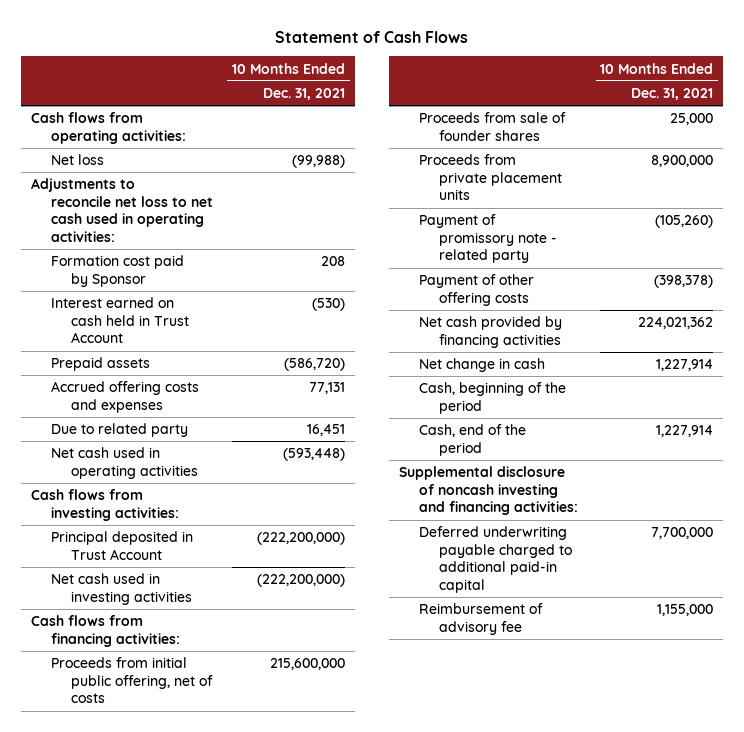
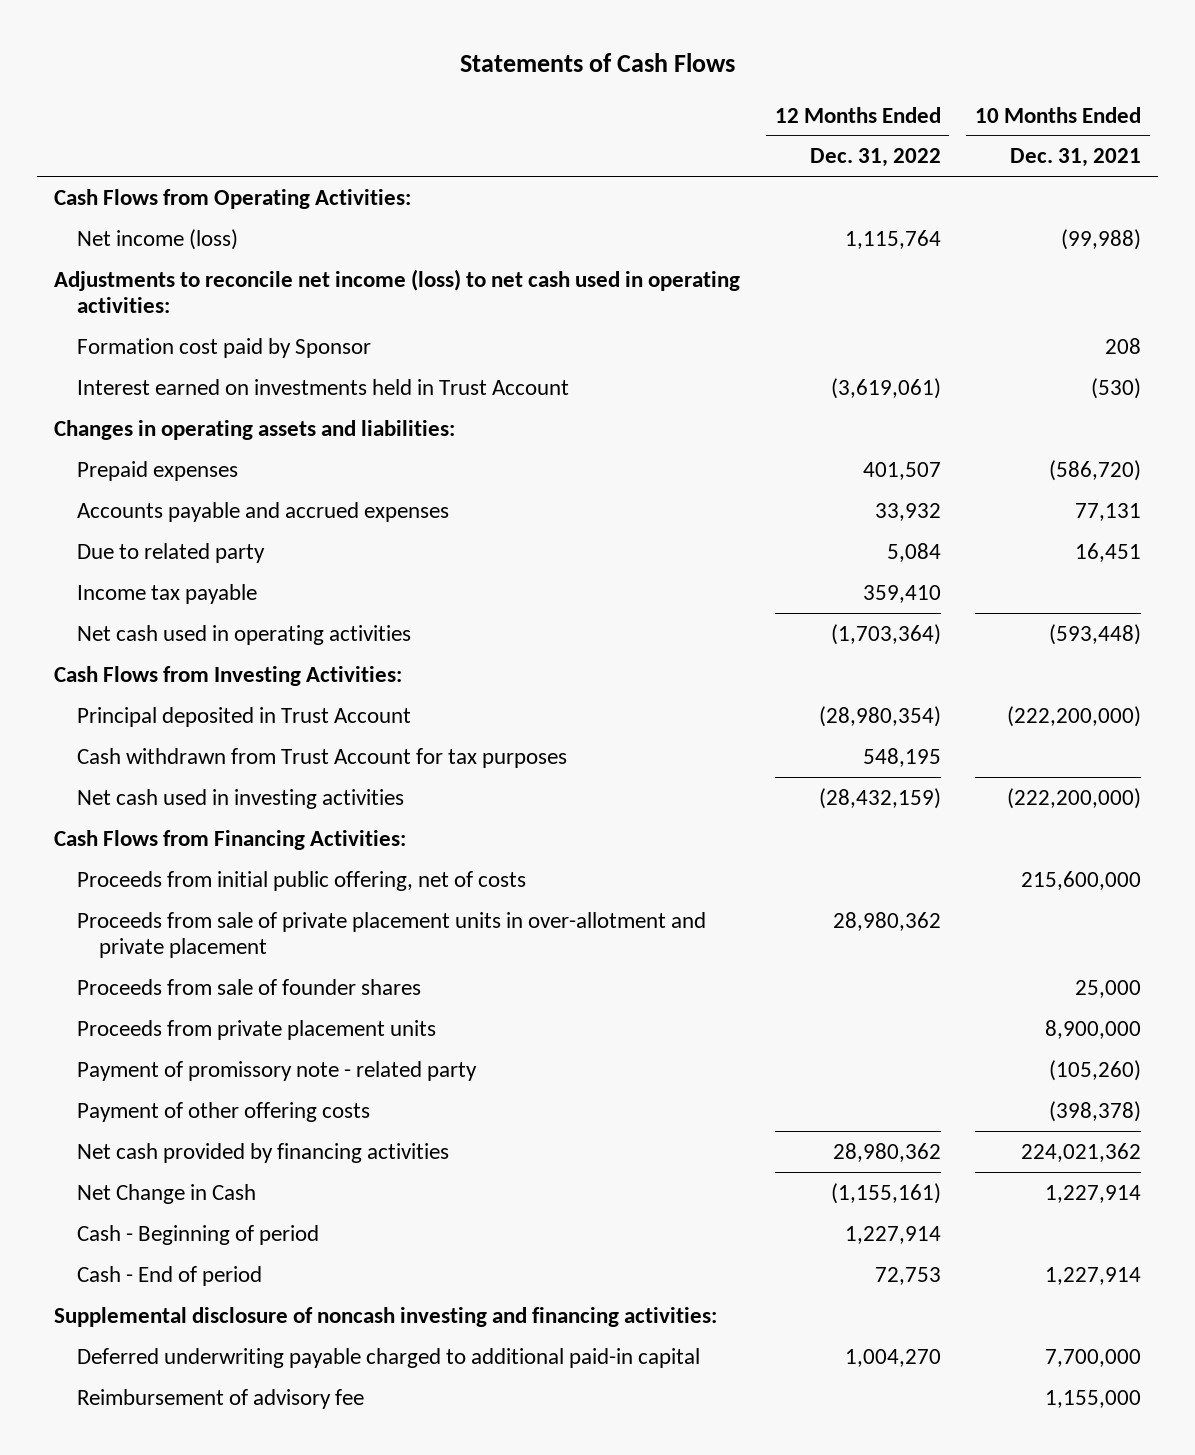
- Statement of Cash Flows
+ Statements of Cash Flows
- | 10 Months Ended Dec. 31, 2021
+ | 12 Months Ended Dec. 31, 2022 | 10 Months Ended Dec. 31, 2021
- Cash flows from operating activities:
- Net loss | (99,988)
- Adjustments to reconcile net loss to net cash used in operating activities:
+ Cash Flows from Operating Activities:
+ Net income (loss) | 1,115,764 | (99,988)
+ Adjustments to reconcile net income (loss) to net cash used in operating activities:
- Interest earned on cash held in Trust Account | (530)
- Prepaid assets | (586,720)
- Accrued offering costs and expenses | 77,131
+ Interest earned on investments held in Trust Account | (3,619,061) | (530)
+ Changes in operating assets and liabilities:
+ Prepaid expenses | 401,507 | (586,720)
+ Accounts payable and accrued expenses | 33,932 | 77,131
+ Income tax payable | 359,410 |
- Cash flows from investing activities:
+ Cash Flows from Investing Activities:
+ Cash withdrawn from Trust Account for tax purposes | 548,195 |
- Cash flows from financing activities:
+ Cash Flows from Financing Activities:
+ Proceeds from sale of private placement units in over-allotment and private placement | 28,980,362 |
- Net change in cash | 1,227,914
- Cash, beginning of the period
- Cash, end of the period | 1,227,914
+ Net Change in Cash | (1,155,161) | 1,227,914
+ Cash - Beginning of period | 1,227,914 |
+ Cash - End of period | 72,753 | 1,227,914

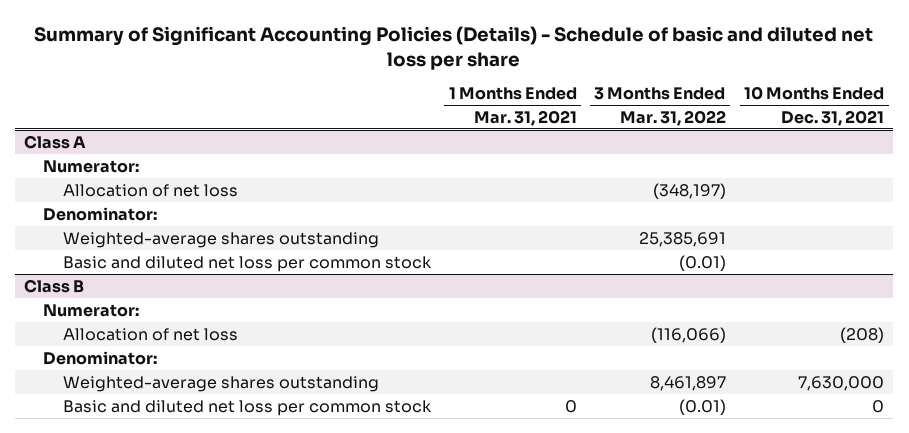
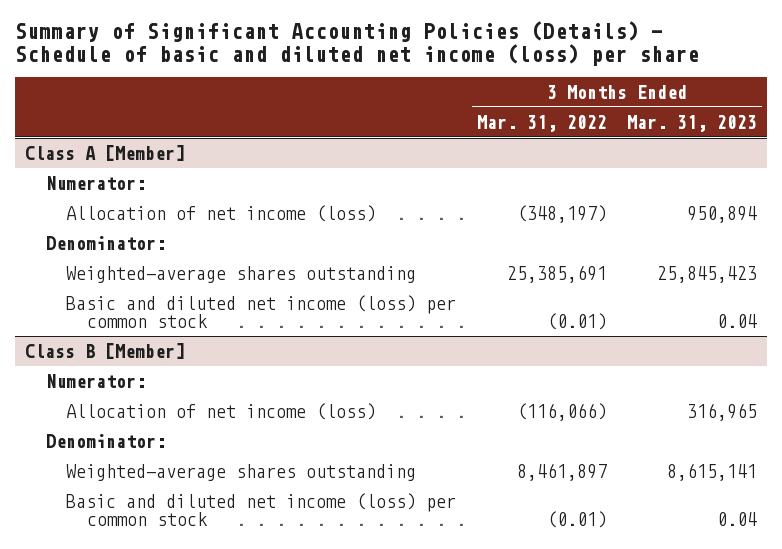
- Summary of Significant Accounting Policies (Details) - Schedule of basic and diluted net loss per share
+ Summary of Significant Accounting Policies (Details) - Schedule of basic and diluted net income (loss) per share
- | 1 Months Ended Mar. 31, 2021 | 3 Months Ended Mar. 31, 2022 | 10 Months Ended Dec. 31, 2021
+ | 3 Months Ended Mar. 31, 2022 | 3 Months Ended Mar. 31, 2023
- Class A
+ Class A [Member]
- Allocation of net loss | | (348,197) |
+ Allocation of net income (loss) | (348,197) | 950,894
- Basic and diluted net loss per common stock | | (0.01) |
- Class B
+ Basic and diluted net income (loss) per common stock | (0.01) | 0.04
+ Class B [Member]
- Allocation of net loss | | (116,066) | (208)
+ Allocation of net income (loss) | (116,066) | 316,965
- Basic and diluted net loss per common stock | 0 | (0.01) | 0
+ Basic and diluted net income (loss) per common stock | (0.01) | 0.04

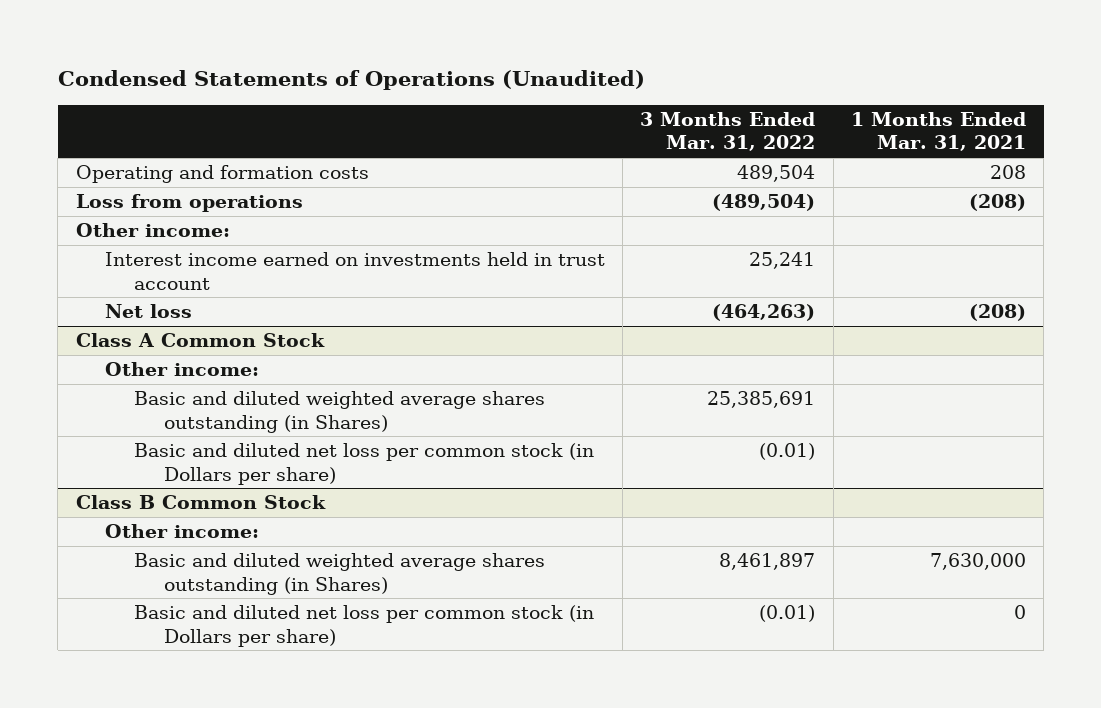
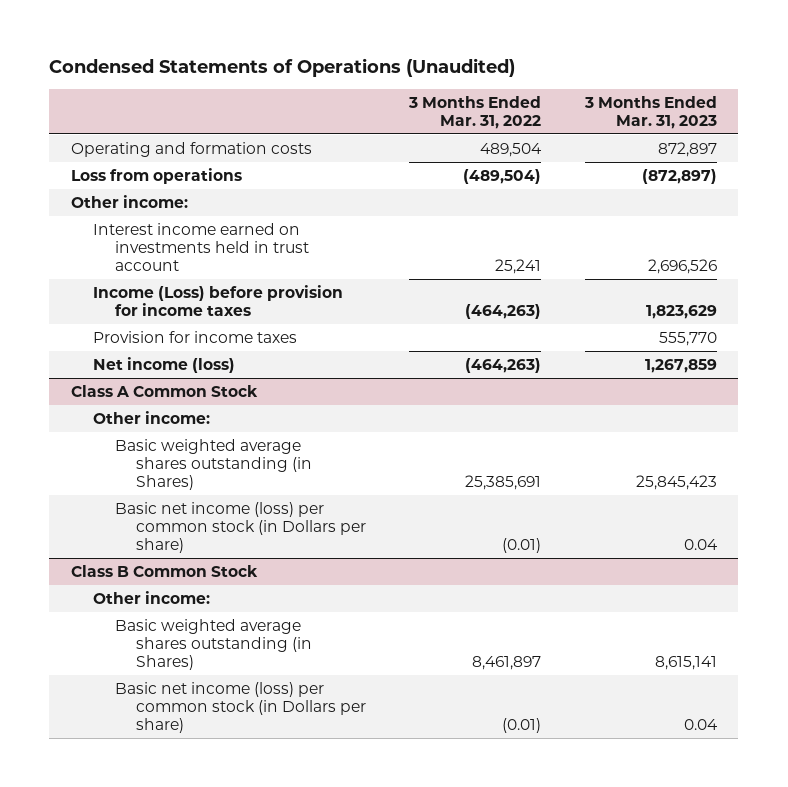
- | 3 Months Ended Mar. 31, 2022 | 1 Months Ended Mar. 31, 2021
+ | 3 Months Ended Mar. 31, 2022 | 3 Months Ended Mar. 31, 2023
- Net loss | (464,263) | (208)
+ Income (Loss) before provision for income taxes | (464,263) | 1,823,629
+ Provision for income taxes | | 555,770
+ Net income (loss) | (464,263) | 1,267,859
@ Class A Common Stock
- Basic and diluted weighted average shares outstanding (in Shares) | 25,385,691 |
- Basic and diluted net loss per common stock (in Dollars per share) | (0.01) |
+ Basic weighted average shares outstanding (in Shares) | 25,385,691 | 25,845,423
+ Basic net income (loss) per common stock (in Dollars per share) | (0.01) | 0.04
@ Class B Common Stock
- Basic and diluted weighted average shares outstanding (in Shares) | 8,461,897 | 7,630,000
- Basic and diluted net loss per common stock (in Dollars per share) | (0.01) | 0
+ Basic weighted average shares outstanding (in Shares) | 8,461,897 | 8,615,141
+ Basic net income (loss) per common stock (in Dollars per share) | (0.01) | 0.04

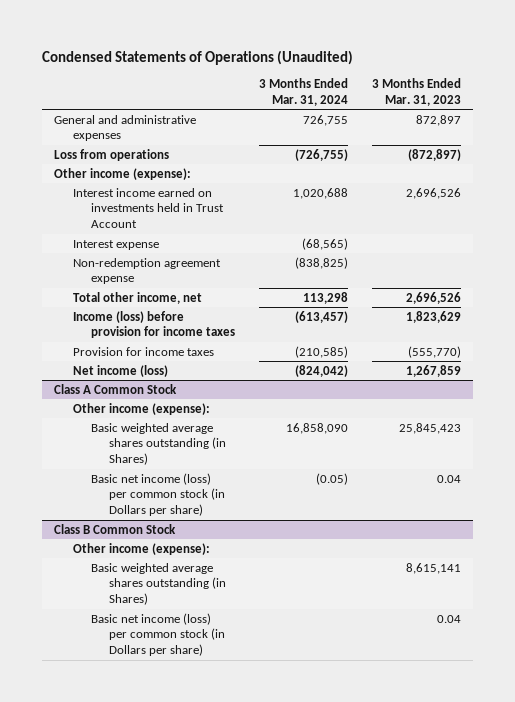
- | 3 Months Ended Mar. 31, 2022 | 3 Months Ended Mar. 31, 2023
+ | 3 Months Ended Mar. 31, 2024 | 3 Months Ended Mar. 31, 2023
- Operating and formation costs | 489,504 | 872,897
+ General and administrative expenses | 726,755 | 872,897
- Other income:
- Interest income earned on investments held in trust account | 25,241 | 2,696,526
- Income (Loss) before provision for income taxes | (464,263) | 1,823,629
- Provision for income taxes | | 555,770
+ Other income (expense):
+ Interest income earned on investments held in Trust Account | 1,020,688 | 2,696,526
+ Interest expense | (68,565) |
+ Non-redemption agreement expense | (838,825) |
+ Total other income, net | 113,298 | 2,696,526
+ Income (loss) before provision for income taxes | (613,457) | 1,823,629
+ Provision for income taxes | (210,585) | (555,770)
@ Class A Common Stock
- Other income:
+ Other income (expense):
@ Class B Common Stock
- Other income:
+ Other income (expense):

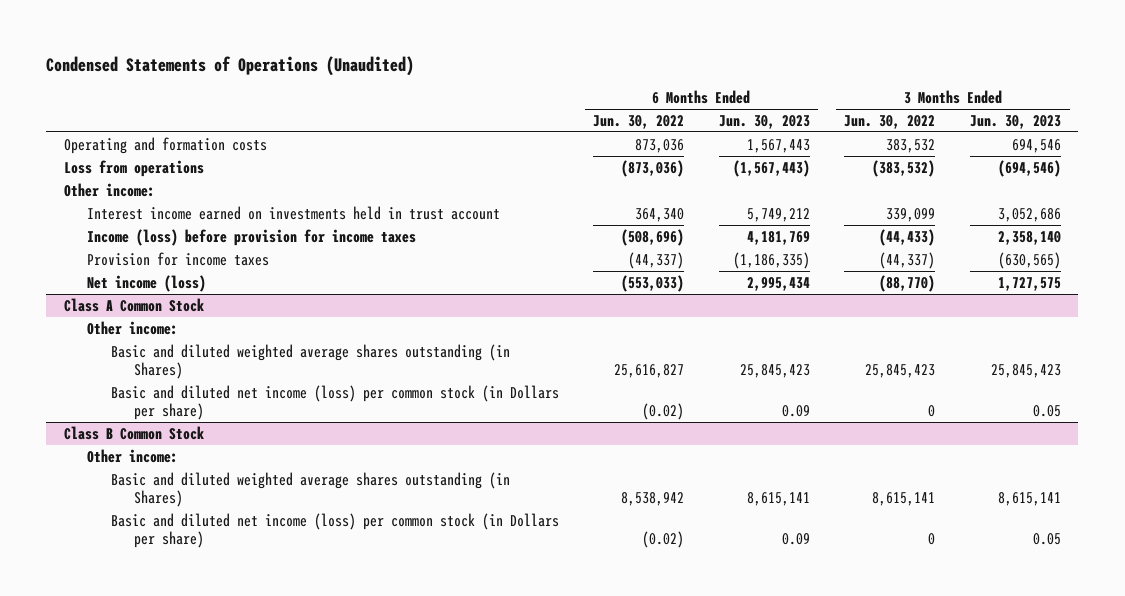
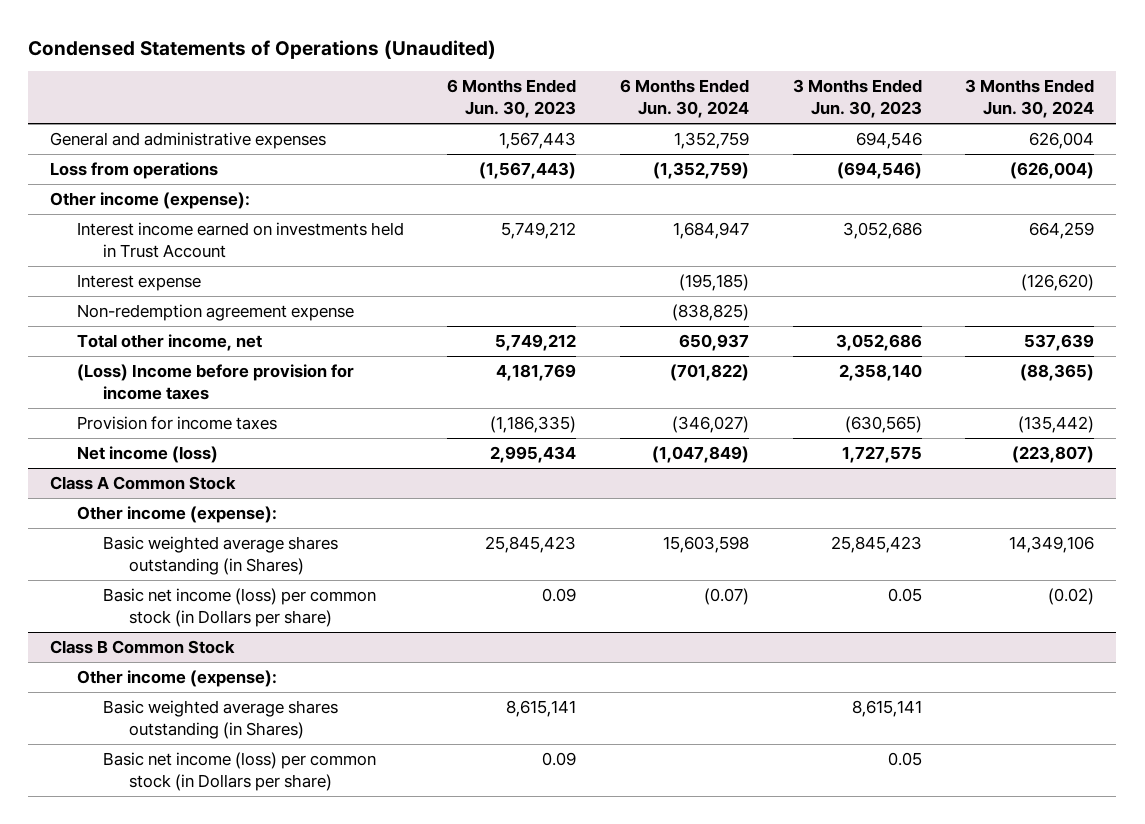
- | 6 Months Ended Jun. 30, 2022 | 6 Months Ended Jun. 30, 2023 | 3 Months Ended Jun. 30, 2022 | 3 Months Ended Jun. 30, 2023
+ | 6 Months Ended Jun. 30, 2023 | 6 Months Ended Jun. 30, 2024 | 3 Months Ended Jun. 30, 2023 | 3 Months Ended Jun. 30, 2024
- Operating and formation costs | 873,036 | 1,567,443 | 383,532 | 694,546
+ General and administrative expenses | 1,567,443 | 1,352,759 | 694,546 | 626,004
- Other income:
- Interest income earned on investments held in trust account | 364,340 | 5,749,212 | 339,099 | 3,052,686
- Income (loss) before provision for income taxes | (508,696) | 4,181,769 | (44,433) | 2,358,140
+ Other income (expense):
+ Interest income earned on investments held in Trust Account | 5,749,212 | 1,684,947 | 3,052,686 | 664,259
+ Interest expense | | (195,185) | | (126,620)
+ Non-redemption agreement expense | | (838,825) | |
+ Total other income, net | 5,749,212 | 650,937 | 3,052,686 | 537,639
+ (Loss) Income before provision for income taxes | 4,181,769 | (701,822) | 2,358,140 | (88,365)
@ Class A Common Stock
- Other income:
- Basic and diluted weighted average shares outstanding (in Shares) | 25,616,827 | 25,845,423 | 25,845,423 | 25,845,423
- Basic and diluted net income (loss) per common stock (in Dollars per share) | (0.02) | 0.09 | 0 | 0.05
+ Other income (expense):
+ Basic weighted average shares outstanding (in Shares) | 25,845,423 | 15,603,598 | 25,845,423 | 14,349,106
+ Basic net income (loss) per common stock (in Dollars per share) | 0.09 | (0.07) | 0.05 | (0.02)
@ Class B Common Stock
- Other income:
- Basic and diluted weighted average shares outstanding (in Shares) | 8,538,942 | 8,615,141 | 8,615,141 | 8,615,141
- Basic and diluted net income (loss) per common stock (in Dollars per share) | (0.02) | 0.09 | 0 | 0.05
+ Other income (expense):
+ Basic weighted average shares outstanding (in Shares) | 8,615,141 | | 8,615,141 |
+ Basic net income (loss) per common stock (in Dollars per share) | 0.09 | | 0.05 |

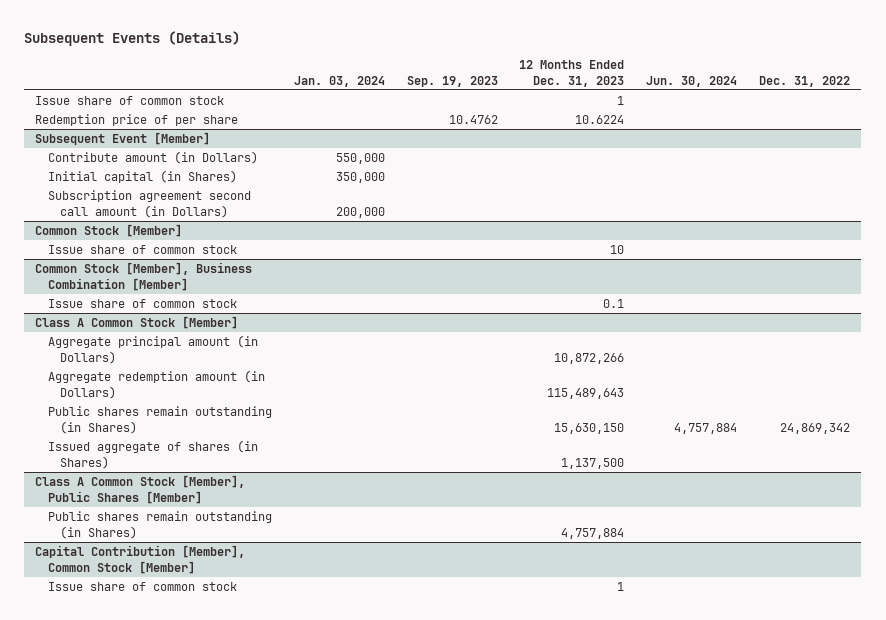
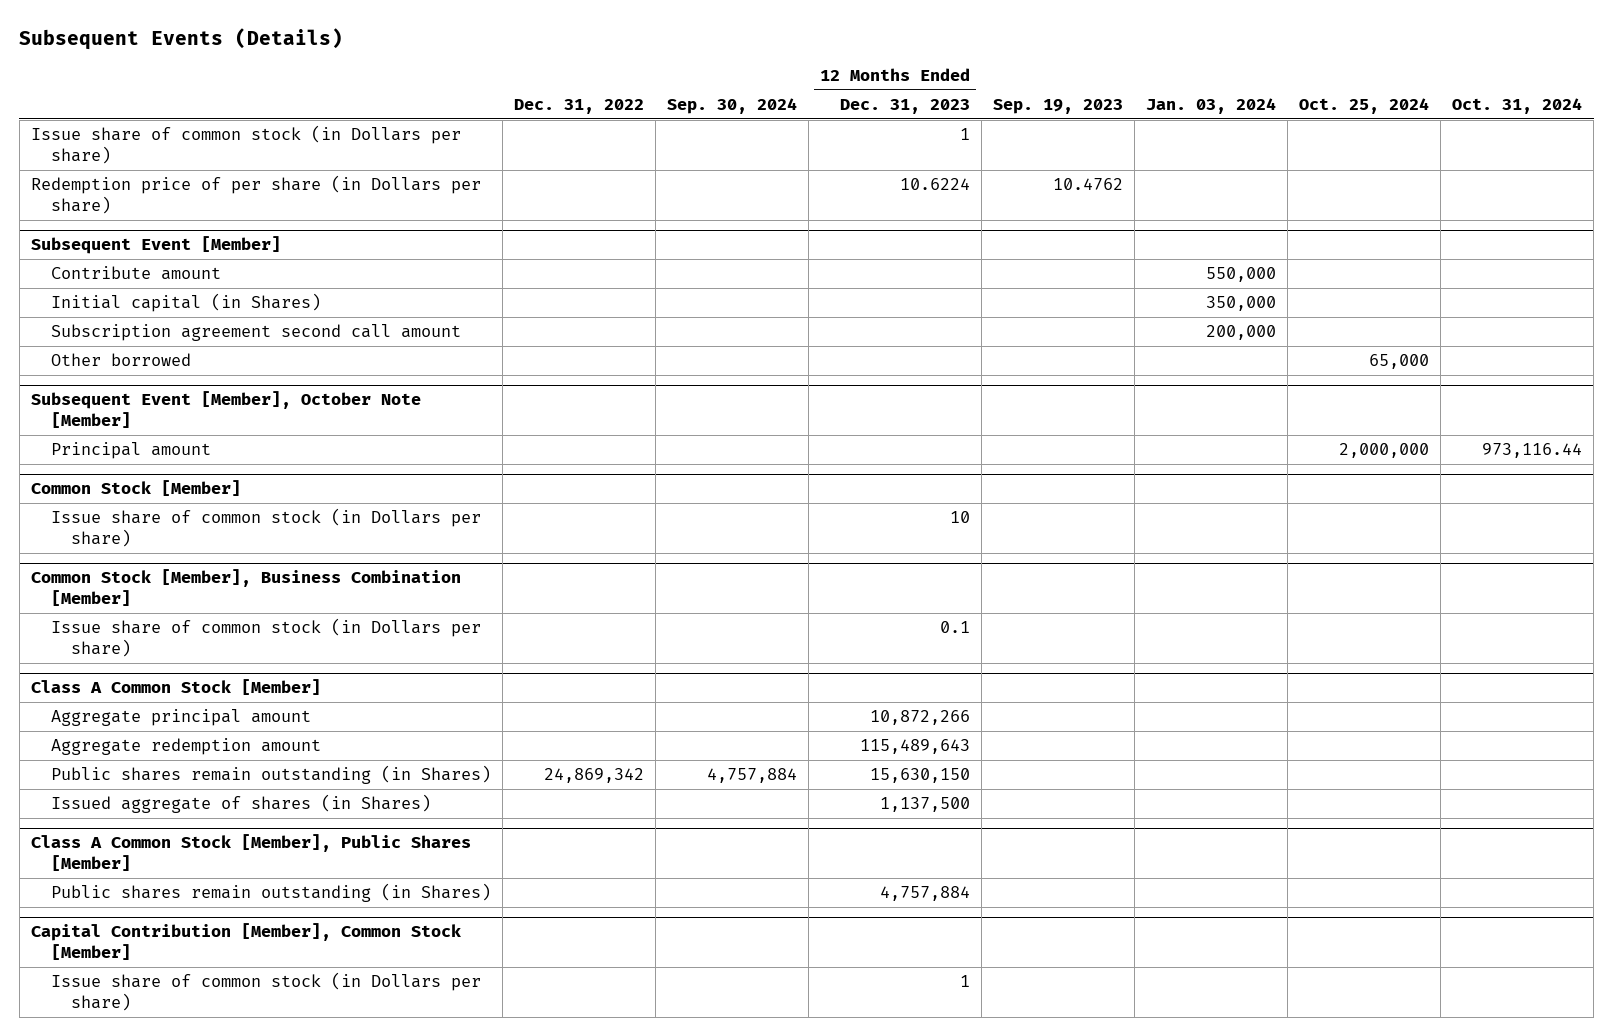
- | Jan. 03, 2024 | Sep. 19, 2023 | 12 Months Ended Dec. 31, 2023 | Jun. 30, 2024 | Dec. 31, 2022
+ | Dec. 31, 2022 | Sep. 30, 2024 | 12 Months Ended Dec. 31, 2023 | Sep. 19, 2023 | Jan. 03, 2024 | Oct. 25, 2024 | Oct. 31, 2024
- Issue share of common stock | | | 1 | |
- Redemption price of per share | | 10.4762 | 10.6224 | |
+ Issue share of common stock (in Dollars per share) | | | 1 | | | |
+ Redemption price of per share (in Dollars per share) | | | 10.6224 | 10.4762 | | |
@ Subsequent Event [Member]
- Contribute amount (in Dollars) | 550,000 | | | |
+ Contribute amount | | | | | 550,000 | |
- Subscription agreement second call amount (in Dollars) | 200,000 | | | |
+ Subscription agreement second call amount | | | | | 200,000 | |
+ Other borrowed | | | | | | 65,000 |
+ Subsequent Event [Member], October Note [Member]
+ Principal amount | | | | | | 2,000,000 | 973,116.44
@ Common Stock [Member]
- Issue share of common stock | | | 10 | |
+ Issue share of common stock (in Dollars per share) | | | 10 | | | |
@ Common Stock [Member], Business Combination [Member]
- Issue share of common stock | | | 0.1 | |
+ Issue share of common stock (in Dollars per share) | | | 0.1 | | | |
@ Class A Common Stock [Member]
- Aggregate principal amount (in Dollars) | | | 10,872,266 | |
- Aggregate redemption amount (in Dollars) | | | 115,489,643 | |
+ Aggregate principal amount | | | 10,872,266 | | | |
+ Aggregate redemption amount | | | 115,489,643 | | | |
@ Capital Contribution [Member], Common Stock [Member]
- Issue share of common stock | | | 1 | |
+ Issue share of common stock (in Dollars per share) | | | 1 | | | |

